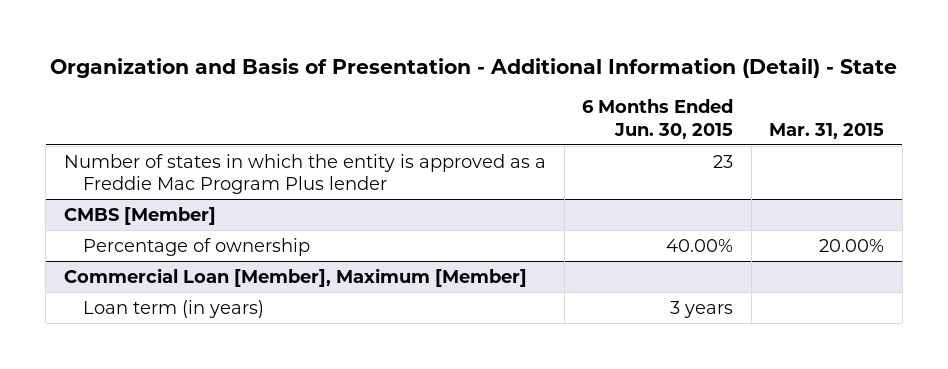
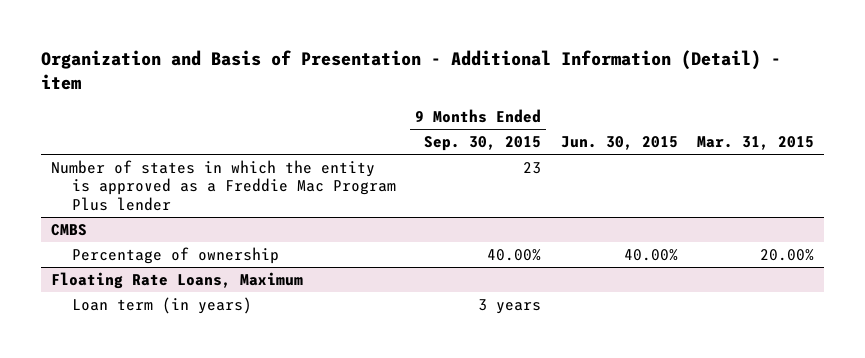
- Organization and Basis of Presentation - Additional Information (Detail) - State
+ Organization and Basis of Presentation - Additional Information (Detail) - item
- | 6 Months Ended Jun. 30, 2015 | Mar. 31, 2015
+ | 9 Months Ended Sep. 30, 2015 | Jun. 30, 2015 | Mar. 31, 2015
- CMBS [Member]
+ CMBS
- Commercial Loan [Member], Maximum [Member]
- Loan term (in years) | 3 years |
+ Floating Rate Loans, Maximum
+ Loan term (in years) | 3 years | |

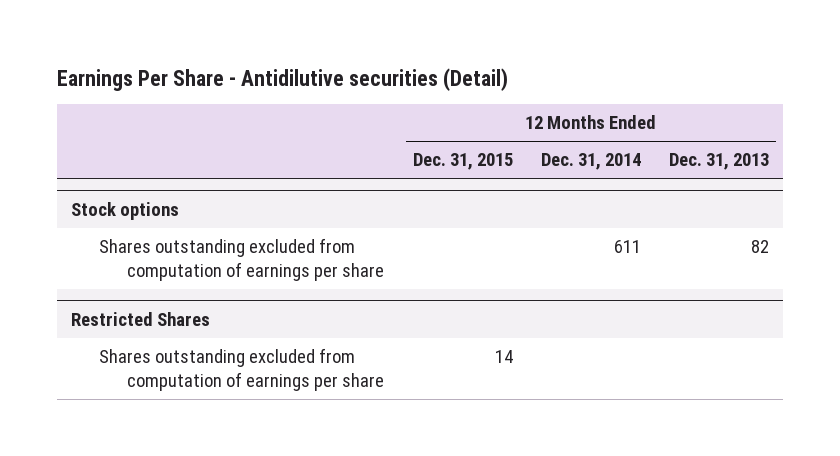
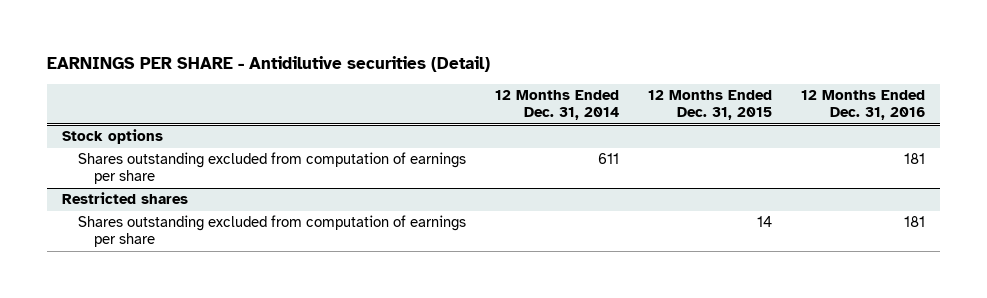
- Earnings Per Share - Antidilutive securities (Detail)
+ EARNINGS PER SHARE - Antidilutive securities (Detail)
- | 12 Months Ended Dec. 31, 2015 | 12 Months Ended Dec. 31, 2014 | 12 Months Ended Dec. 31, 2013
+ | 12 Months Ended Dec. 31, 2014 | 12 Months Ended Dec. 31, 2015 | 12 Months Ended Dec. 31, 2016
- Restricted Shares
+ Restricted shares

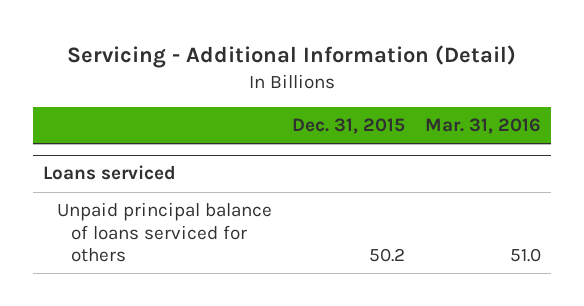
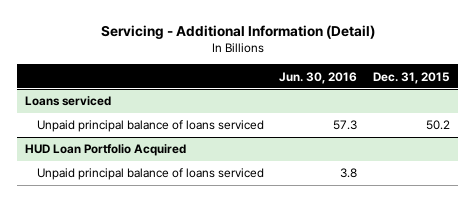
- | Dec. 31, 2015 | Mar. 31, 2016
+ | Jun. 30, 2016 | Dec. 31, 2015
@ Loans serviced
- Unpaid principal balance of loans serviced for others | 50.2 | 51.0
+ Unpaid principal balance of loans serviced | 57.3 | 50.2
+ HUD Loan Portfolio Acquired
+ Unpaid principal balance of loans serviced | 3.8 |

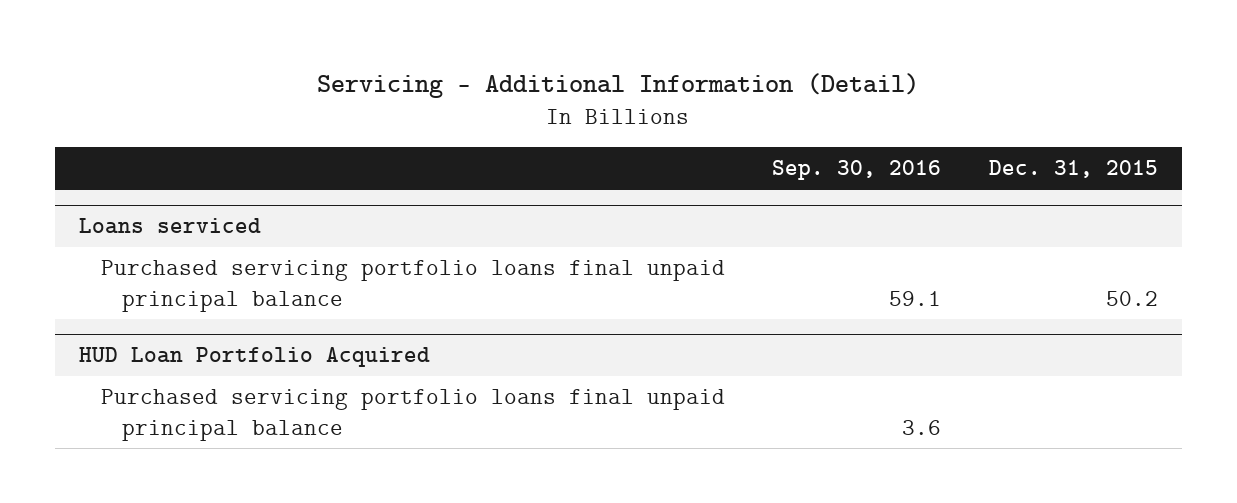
- | Jun. 30, 2016 | Dec. 31, 2015
+ | Sep. 30, 2016 | Dec. 31, 2015
@ Loans serviced
- Unpaid principal balance of loans serviced | 57.3 | 50.2
+ Purchased servicing portfolio loans final unpaid principal balance | 59.1 | 50.2
@ HUD Loan Portfolio Acquired
- Unpaid principal balance of loans serviced | 3.8 |
+ Purchased servicing portfolio loans final unpaid principal balance | 3.6 |

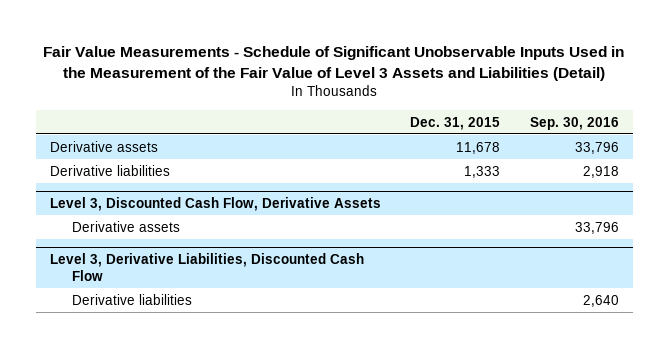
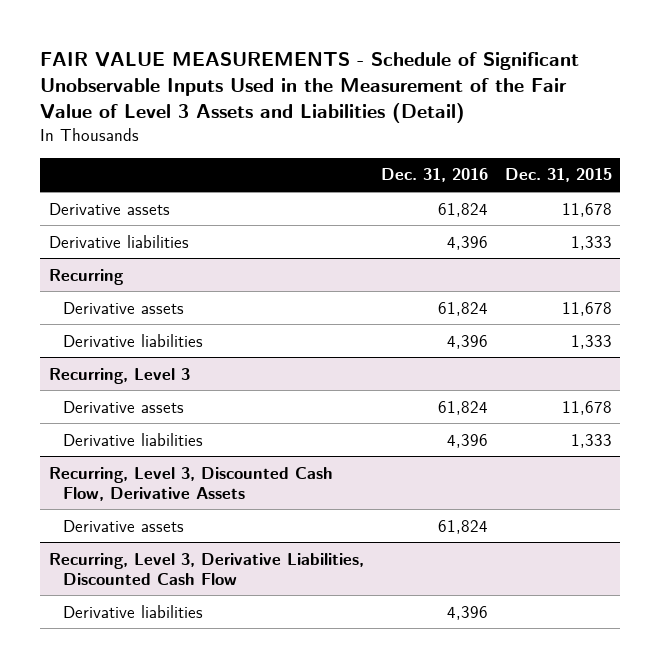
- Fair Value Measurements - Schedule of Significant Unobservable Inputs Used in the Measurement of the Fair Value of Level 3 Assets and Liabilities (Detail)
+ FAIR VALUE MEASUREMENTS - Schedule of Significant Unobservable Inputs Used in the Measurement of the Fair Value of Level 3 Assets and Liabilities (Detail)
- | Dec. 31, 2015 | Sep. 30, 2016
+ | Dec. 31, 2016 | Dec. 31, 2015
- Level 3, Discounted Cash Flow, Derivative Assets
+ Recurring
+ Derivative assets | 61,824 | 11,678
+ Derivative liabilities | 4,396 | 1,333
+ Recurring, Level 3
+ Derivative assets | 61,824 | 11,678
+ Derivative liabilities | 4,396 | 1,333
+ Recurring, Level 3, Discounted Cash Flow, Derivative Assets
- Level 3, Derivative Liabilities, Discounted Cash Flow
+ Recurring, Level 3, Derivative Liabilities, Discounted Cash Flow

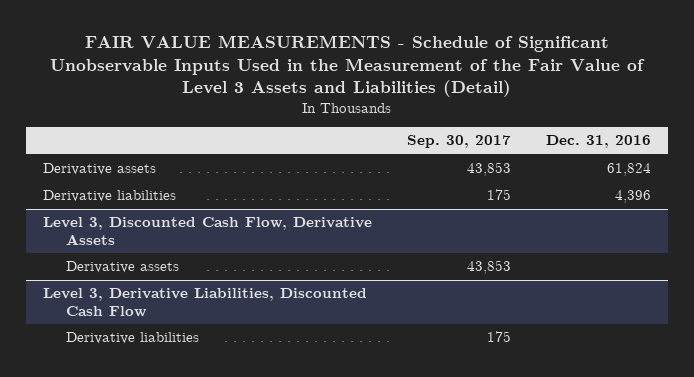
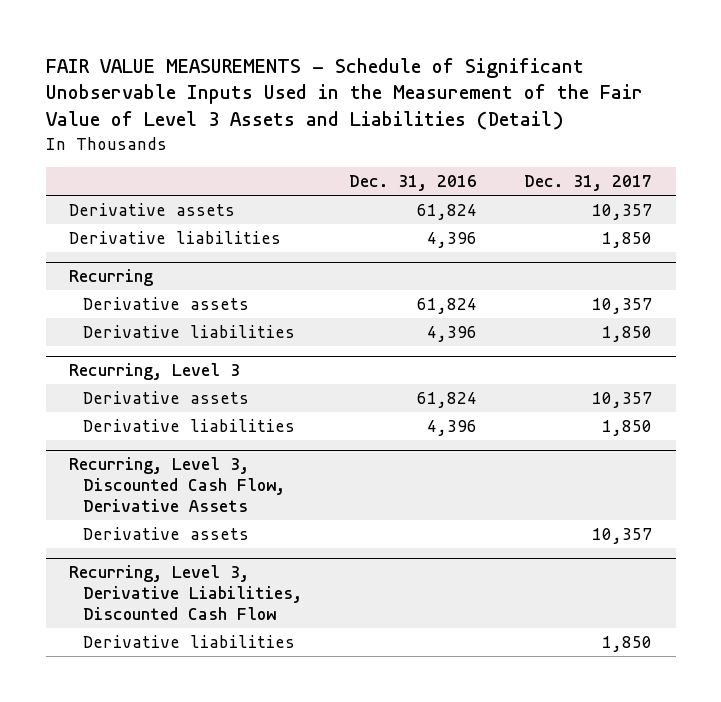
- | Sep. 30, 2017 | Dec. 31, 2016
+ | Dec. 31, 2016 | Dec. 31, 2017
- Level 3, Discounted Cash Flow, Derivative Assets
+ Recurring
+ Derivative assets | 61,824 | 10,357
+ Derivative liabilities | 4,396 | 1,850
+ Recurring, Level 3
+ Derivative assets | 61,824 | 10,357
+ Derivative liabilities | 4,396 | 1,850
+ Recurring, Level 3, Discounted Cash Flow, Derivative Assets
- Level 3, Derivative Liabilities, Discounted Cash Flow
+ Recurring, Level 3, Derivative Liabilities, Discounted Cash Flow

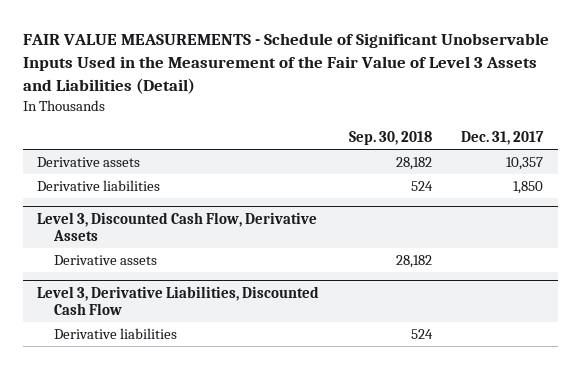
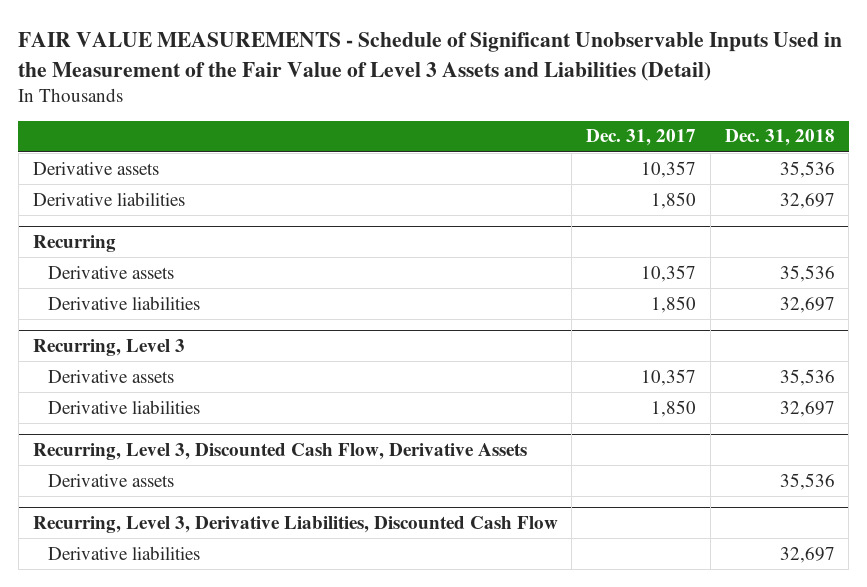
- | Sep. 30, 2018 | Dec. 31, 2017
+ | Dec. 31, 2017 | Dec. 31, 2018
- Level 3, Discounted Cash Flow, Derivative Assets
+ Recurring
+ Derivative assets | 10,357 | 35,536
+ Derivative liabilities | 1,850 | 32,697
+ Recurring, Level 3
+ Derivative assets | 10,357 | 35,536
+ Derivative liabilities | 1,850 | 32,697
+ Recurring, Level 3, Discounted Cash Flow, Derivative Assets
- Level 3, Derivative Liabilities, Discounted Cash Flow
+ Recurring, Level 3, Derivative Liabilities, Discounted Cash Flow

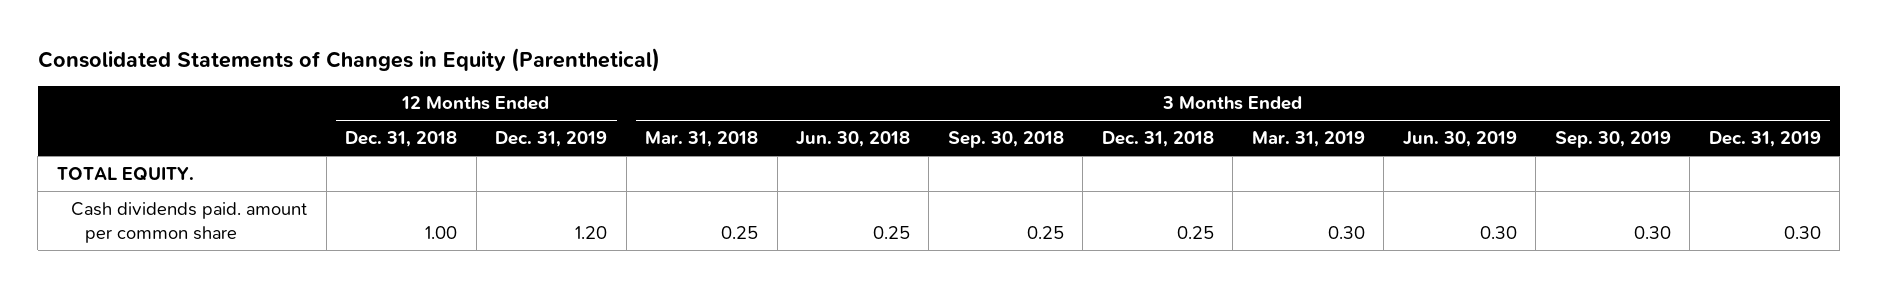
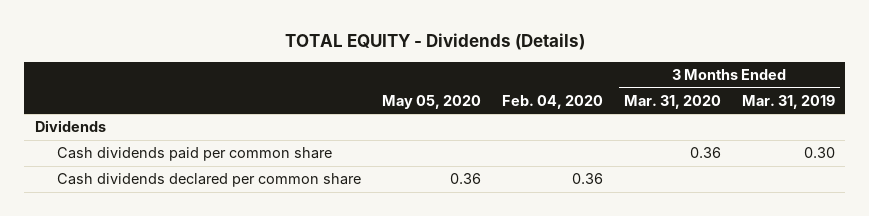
- Consolidated Statements of Changes in Equity (Parenthetical)
+ TOTAL EQUITY - Dividends (Details)
- | 12 Months Ended Dec. 31, 2018 | 12 Months Ended Dec. 31, 2019 | 3 Months Ended Mar. 31, 2018 | 3 Months Ended Jun. 30, 2018 | 3 Months Ended Sep. 30, 2018 | 3 Months Ended Dec. 31, 2018 | 3 Months Ended Mar. 31, 2019 | 3 Months Ended Jun. 30, 2019 | 3 Months Ended Sep. 30, 2019 | 3 Months Ended Dec. 31, 2019
+ | May 05, 2020 | Feb. 04, 2020 | 3 Months Ended Mar. 31, 2020 | 3 Months Ended Mar. 31, 2019
- TOTAL EQUITY.
- Cash dividends paid. amount per common share | 1.00 | 1.20 | 0.25 | 0.25 | 0.25 | 0.25 | 0.30 | 0.30 | 0.30 | 0.30
+ Dividends
+ Cash dividends paid per common share | | | 0.36 | 0.30
+ Cash dividends declared per common share | 0.36 | 0.36 | |

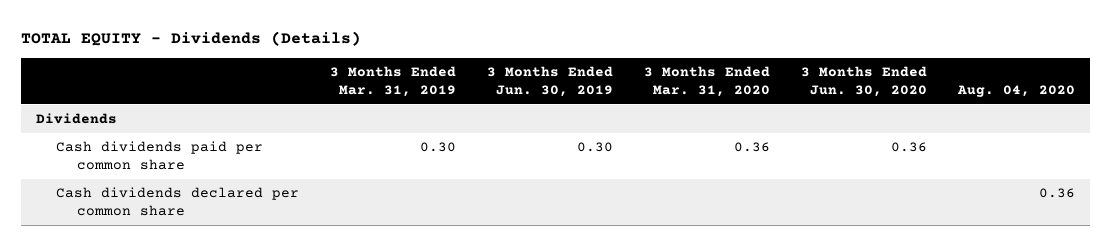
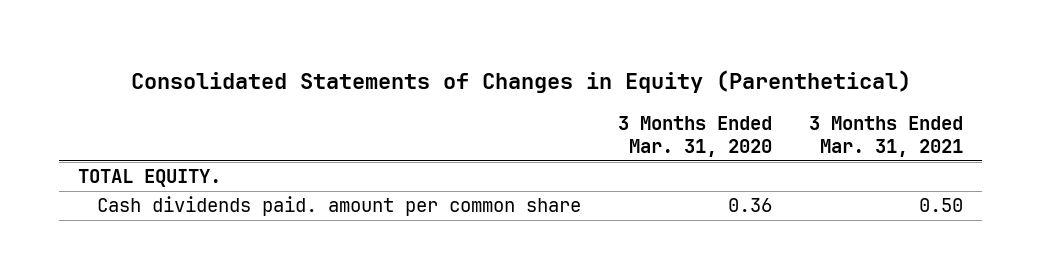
- TOTAL EQUITY - Dividends (Details)
+ Consolidated Statements of Changes in Equity (Parenthetical)
- | 3 Months Ended Mar. 31, 2019 | 3 Months Ended Jun. 30, 2019 | 3 Months Ended Mar. 31, 2020 | 3 Months Ended Jun. 30, 2020 | Aug. 04, 2020
+ | 3 Months Ended Mar. 31, 2020 | 3 Months Ended Mar. 31, 2021
- Dividends
- Cash dividends paid per common share | 0.30 | 0.30 | 0.36 | 0.36 |
- Cash dividends declared per common share | | | | | 0.36
+ TOTAL EQUITY.
+ Cash dividends paid. amount per common share | 0.36 | 0.50

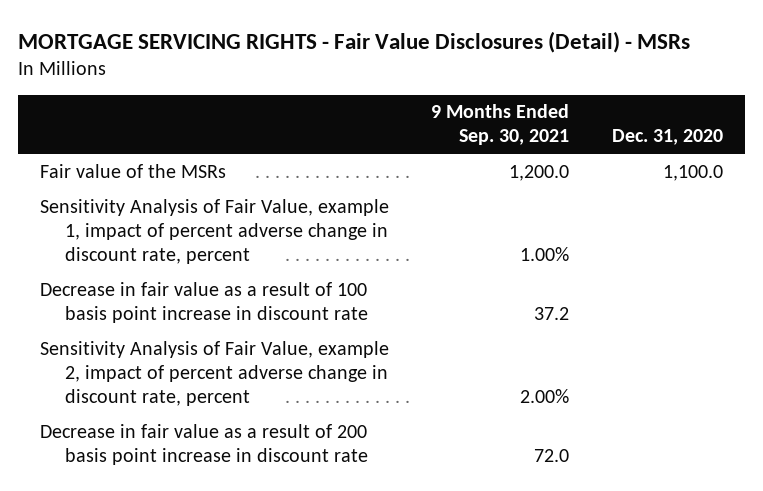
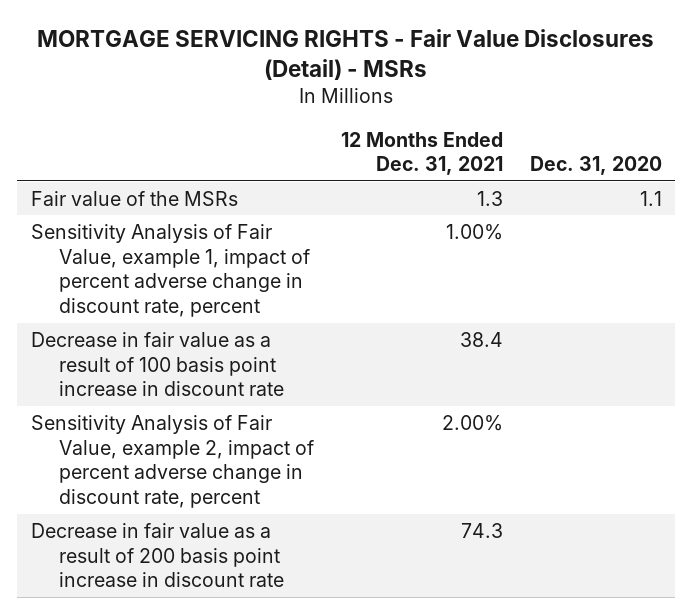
- | 9 Months Ended Sep. 30, 2021 | Dec. 31, 2020
+ | 12 Months Ended Dec. 31, 2021 | Dec. 31, 2020
- Fair value of the MSRs | 1,200.0 | 1,100.0
+ Fair value of the MSRs | 1.3 | 1.1

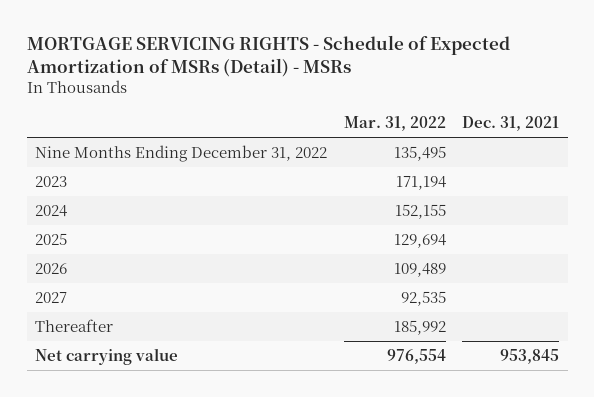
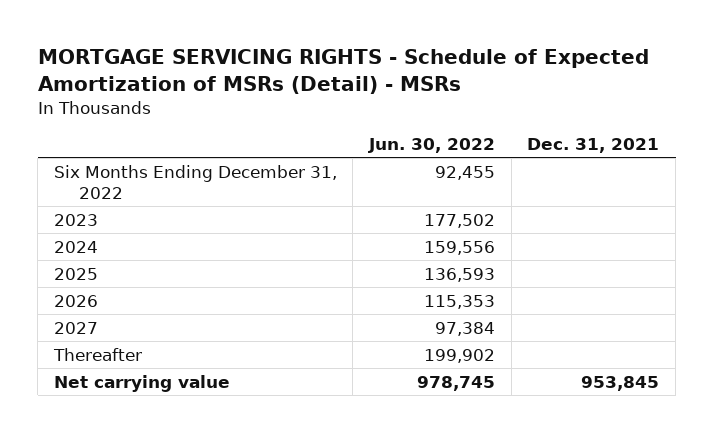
- | Mar. 31, 2022 | Dec. 31, 2021
+ | Jun. 30, 2022 | Dec. 31, 2021
- Nine Months Ending December 31, 2022 | 135,495 |
+ Six Months Ending December 31, 2022 | 92,455 |

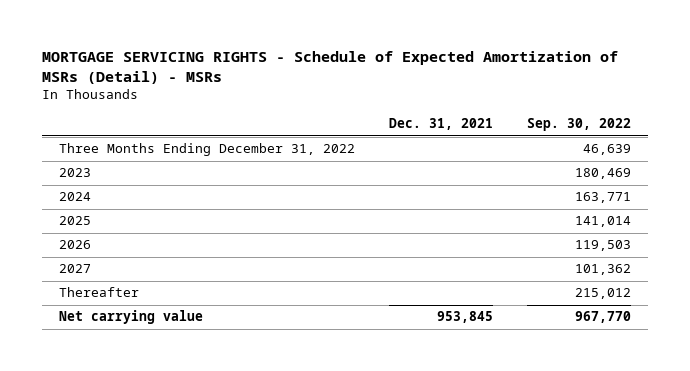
- | Jun. 30, 2022 | Dec. 31, 2021
+ | Dec. 31, 2021 | Sep. 30, 2022
- Six Months Ending December 31, 2022 | 92,455 |
+ Three Months Ending December 31, 2022 | | 46,639

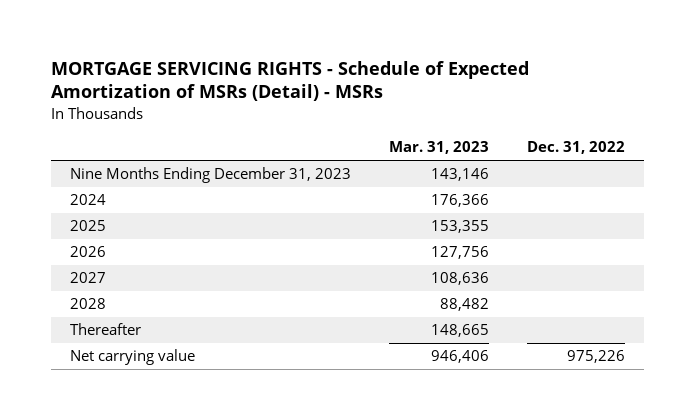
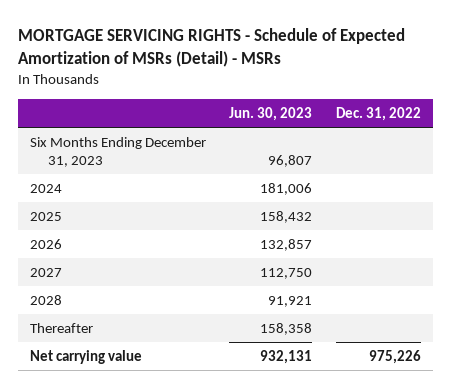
- | Mar. 31, 2023 | Dec. 31, 2022
+ | Jun. 30, 2023 | Dec. 31, 2022
- Nine Months Ending December 31, 2023 | 143,146 |
+ Six Months Ending December 31, 2023 | 96,807 |

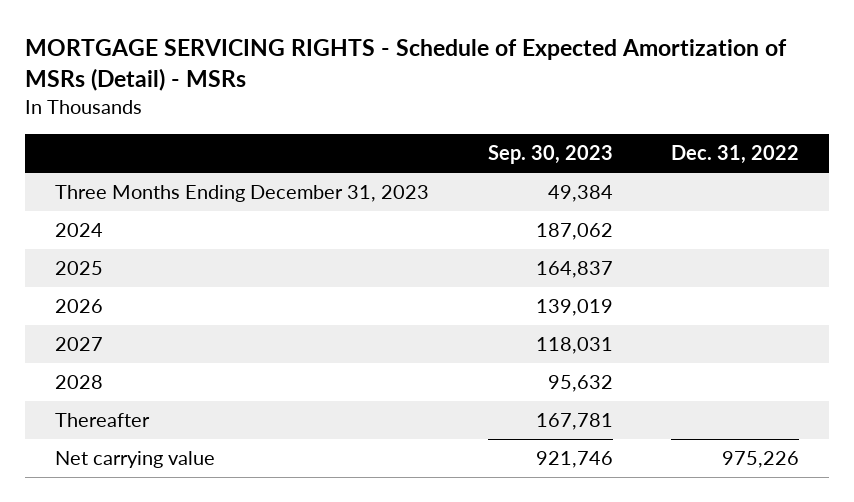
- | Jun. 30, 2023 | Dec. 31, 2022
+ | Sep. 30, 2023 | Dec. 31, 2022
- Six Months Ending December 31, 2023 | 96,807 |
+ Three Months Ending December 31, 2023 | 49,384 |

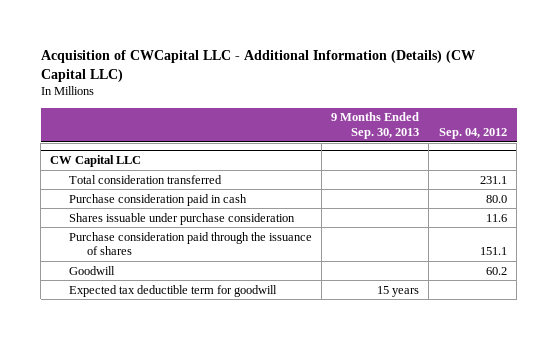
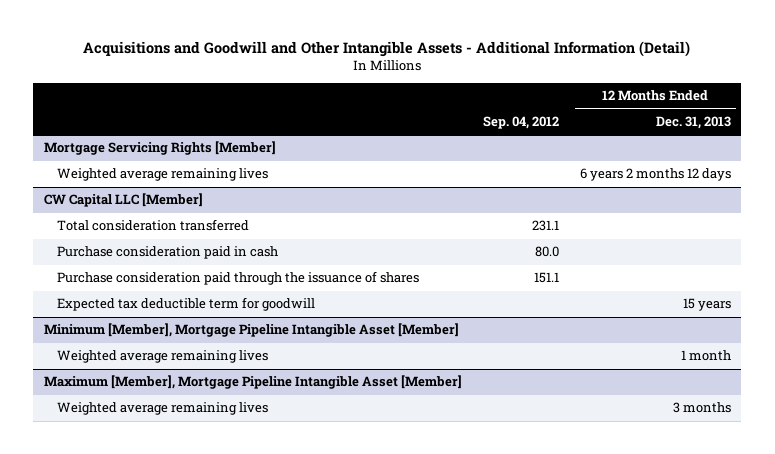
- Acquisition of CWCapital LLC - Additional Information (Details) (CW Capital LLC)
+ Acquisitions and Goodwill and Other Intangible Assets - Additional Information (Detail)
- | 9 Months Ended Sep. 30, 2013 | Sep. 04, 2012
+ | Sep. 04, 2012 | 12 Months Ended Dec. 31, 2013
- CW Capital LLC
+ Mortgage Servicing Rights [Member]
+ Weighted average remaining lives | | 6 years 2 months 12 days
+ CW Capital LLC [Member]
- Shares issuable under purchase consideration | | 11.6
- Goodwill | | 60.2
+ Minimum [Member], Mortgage Pipeline Intangible Asset [Member]
+ Weighted average remaining lives | | 1 month
+ Maximum [Member], Mortgage Pipeline Intangible Asset [Member]
+ Weighted average remaining lives | | 3 months

